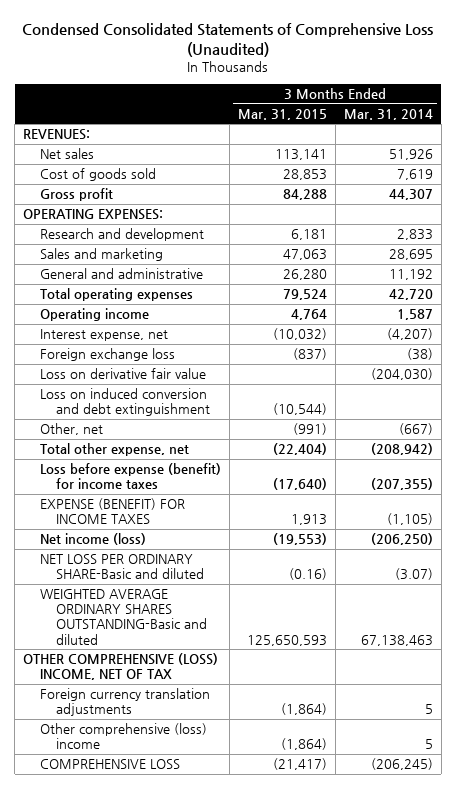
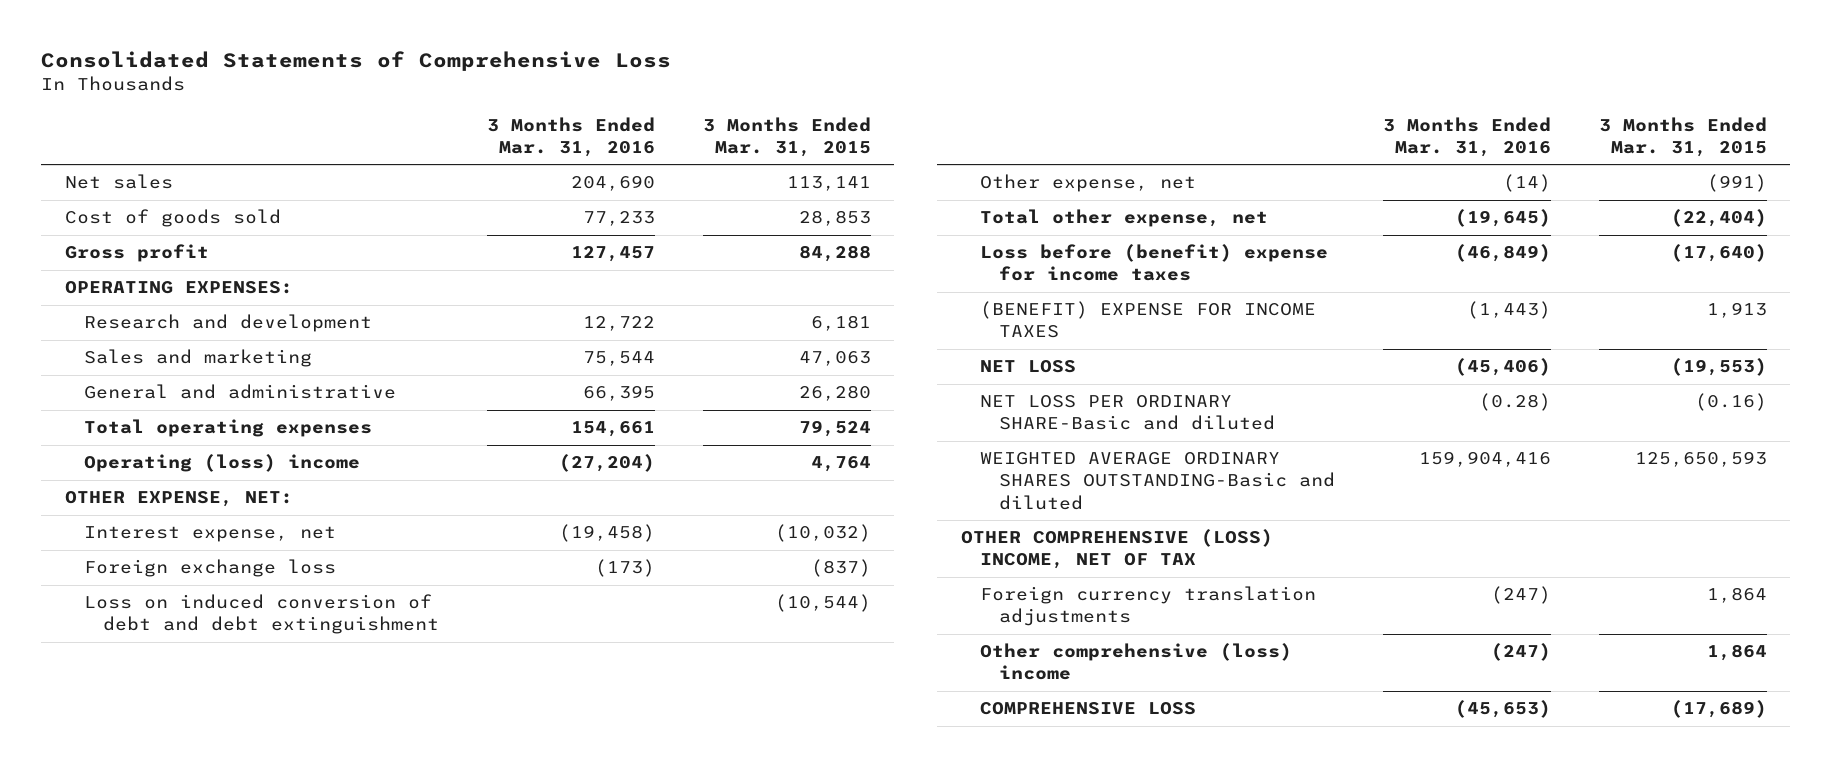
- Condensed Consolidated Statements of Comprehensive Loss (Unaudited)
+ Consolidated Statements of Comprehensive Loss
- | 3 Months Ended Mar. 31, 2015 | 3 Months Ended Mar. 31, 2014
+ | 3 Months Ended Mar. 31, 2016 | 3 Months Ended Mar. 31, 2015
- REVENUES:
- Operating income | 4,764 | 1,587
+ Operating (loss) income | (27,204) | 4,764
+ OTHER EXPENSE, NET:
- Loss on derivative fair value | | (204,030)
- Loss on induced conversion and debt extinguishment | (10,544) |
- Other, net | (991) | (667)
+ Loss on induced conversion of debt and debt extinguishment | | (10,544)
+ Other expense, net | (14) | (991)
- Loss before expense (benefit) for income taxes | (17,640) | (207,355)
- EXPENSE (BENEFIT) FOR INCOME TAXES | 1,913 | (1,105)
- Net income (loss) | (19,553) | (206,250)
+ Loss before (benefit) expense for income taxes | (46,849) | (17,640)
+ (BENEFIT) EXPENSE FOR INCOME TAXES | (1,443) | 1,913
+ NET LOSS | (45,406) | (19,553)
- Foreign currency translation adjustments | (1,864) | 5
- Other comprehensive (loss) income | (1,864) | 5
- COMPREHENSIVE LOSS | (21,417) | (206,245)
+ Foreign currency translation adjustments | (247) | 1,864
+ Other comprehensive (loss) income | (247) | 1,864
+ COMPREHENSIVE LOSS | (45,653) | (17,689)

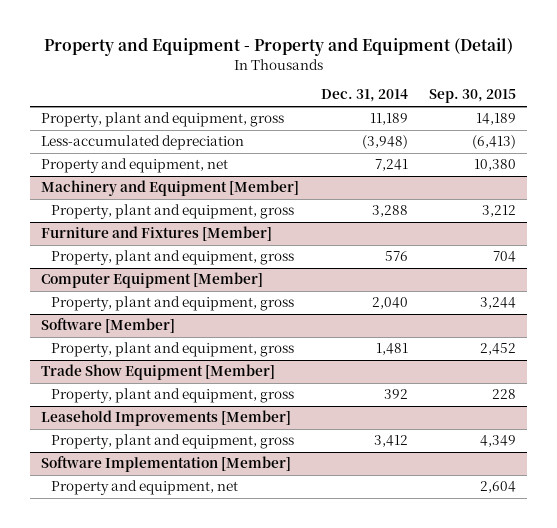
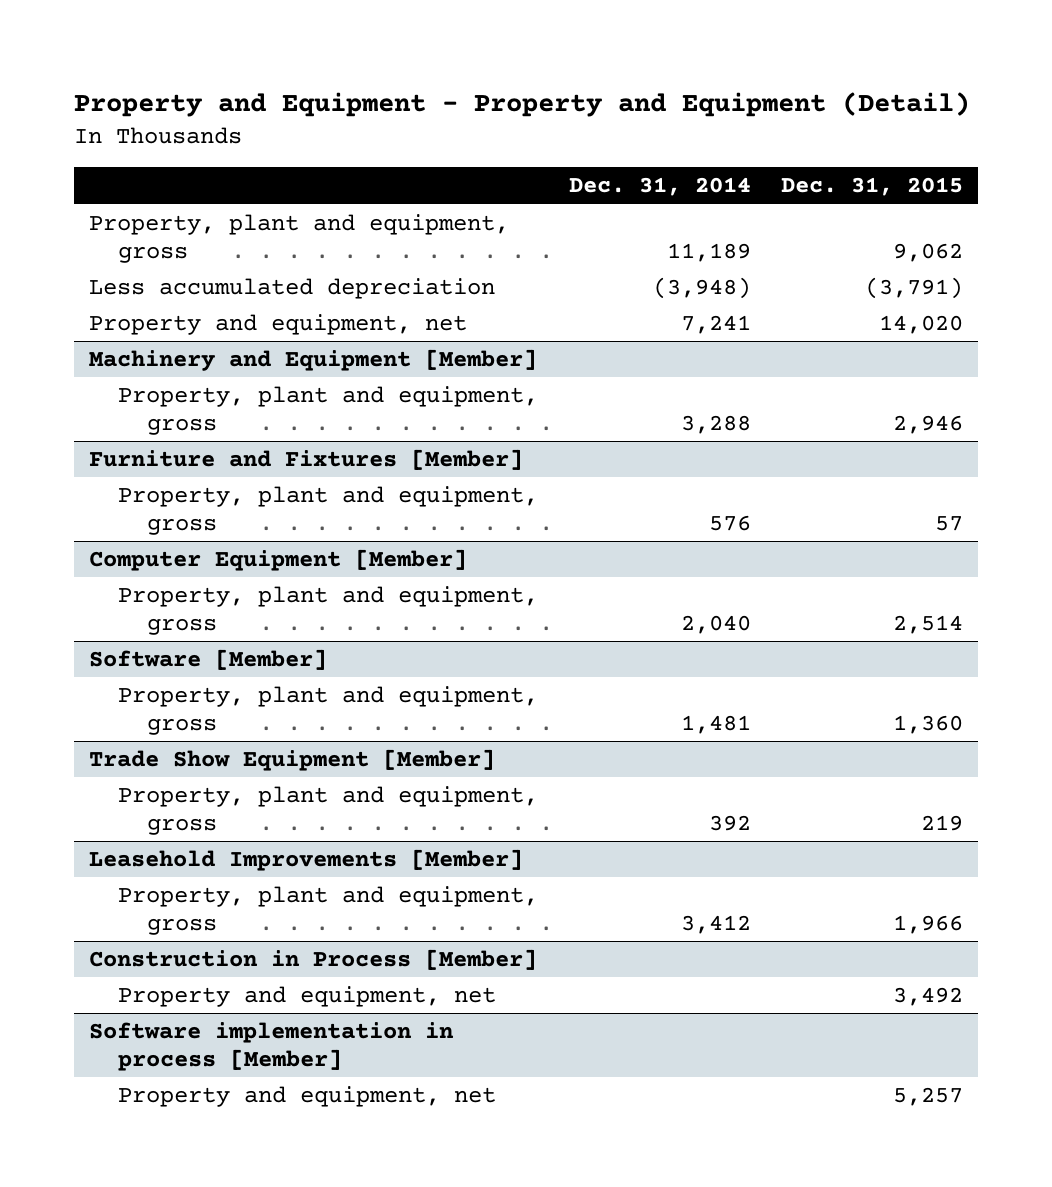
- | Dec. 31, 2014 | Sep. 30, 2015
+ | Dec. 31, 2014 | Dec. 31, 2015
- Less-accumulated depreciation | (3,948) | (6,413)
+ Less accumulated depreciation | (3,948) | (3,791)
- Software Implementation [Member]
+ Construction in Process [Member]
+ Software implementation in process [Member]
+ Property and equipment, net | | 5,257

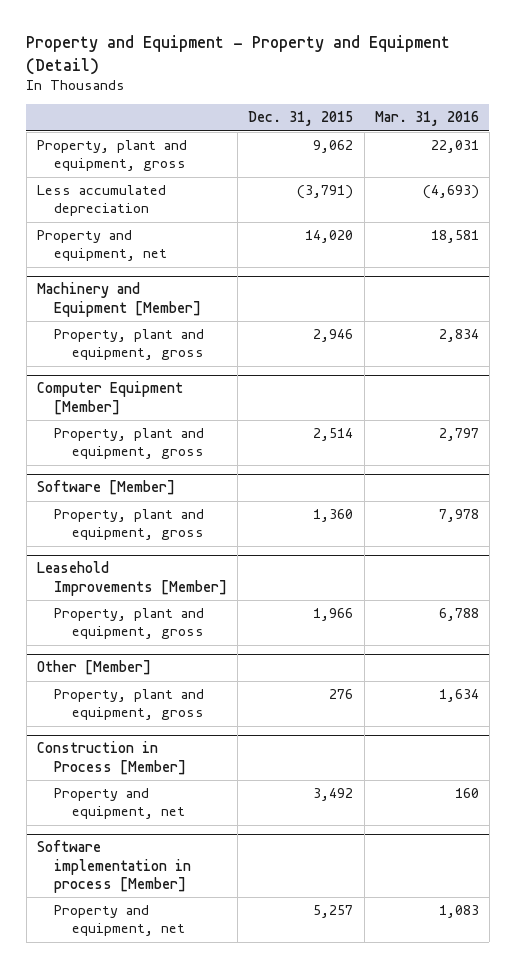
- | Dec. 31, 2014 | Dec. 31, 2015
+ | Dec. 31, 2015 | Mar. 31, 2016
- Furniture and Fixtures [Member]
- Property, plant and equipment, gross | 576 | 57
- Trade Show Equipment [Member]
- Property, plant and equipment, gross | 392 | 219
+ Other [Member]
+ Property, plant and equipment, gross | 276 | 1,634

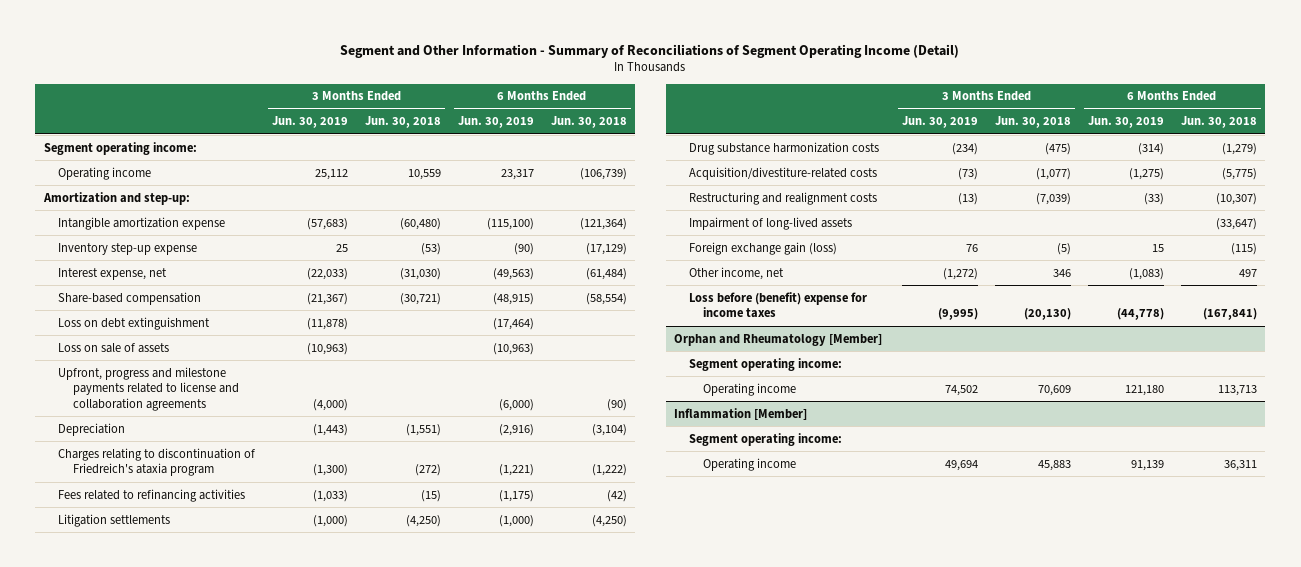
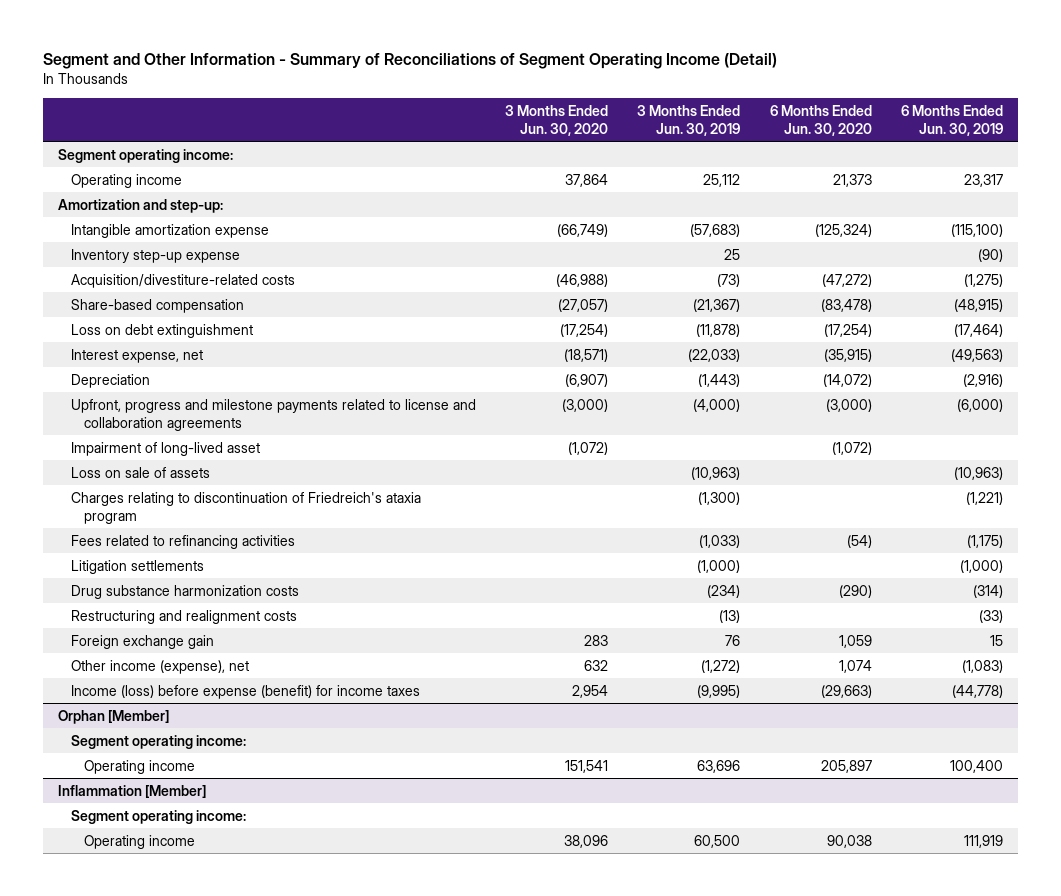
- | 3 Months Ended Jun. 30, 2019 | 3 Months Ended Jun. 30, 2018 | 6 Months Ended Jun. 30, 2019 | 6 Months Ended Jun. 30, 2018
+ | 3 Months Ended Jun. 30, 2020 | 3 Months Ended Jun. 30, 2019 | 6 Months Ended Jun. 30, 2020 | 6 Months Ended Jun. 30, 2019
moved up: Acquisition/divestiture-related costs | (46,988) | (73) | (47,272) | (1,275)
moved down: Interest expense, net | (18,571) | (22,033) | (35,915) | (49,563)
moved down: Upfront, progress and milestone payments related to license and collaboration agreements | (3,000) | (4,000) | (3,000) | (6,000)
+ Impairment of long-lived asset | (1,072) | | (1,072) |
moved down: Loss on sale of assets | | (10,963) | | (10,963)
- Impairment of long-lived assets | | | | (33,647)
- Foreign exchange gain (loss) | 76 | (5) | 15 | (115)
- Other income, net | (1,272) | 346 | (1,083) | 497
- Loss before (benefit) expense for income taxes | (9,995) | (20,130) | (44,778) | (167,841)
- Orphan and Rheumatology [Member]
+ Foreign exchange gain | 283 | 76 | 1,059 | 15
+ Other income (expense), net | 632 | (1,272) | 1,074 | (1,083)
+ Income (loss) before expense (benefit) for income taxes | 2,954 | (9,995) | (29,663) | (44,778)
+ Orphan [Member]
- Operating income | 74,502 | 70,609 | 121,180 | 113,713
+ Operating income | 151,541 | 63,696 | 205,897 | 100,400
@ Inflammation [Member]
- Operating income | 49,694 | 45,883 | 91,139 | 36,311
+ Operating income | 38,096 | 60,500 | 90,038 | 111,919

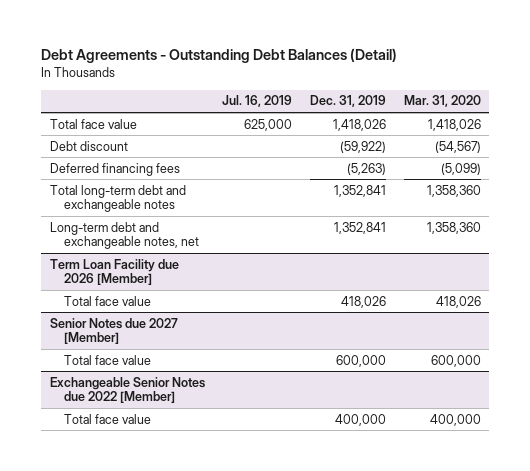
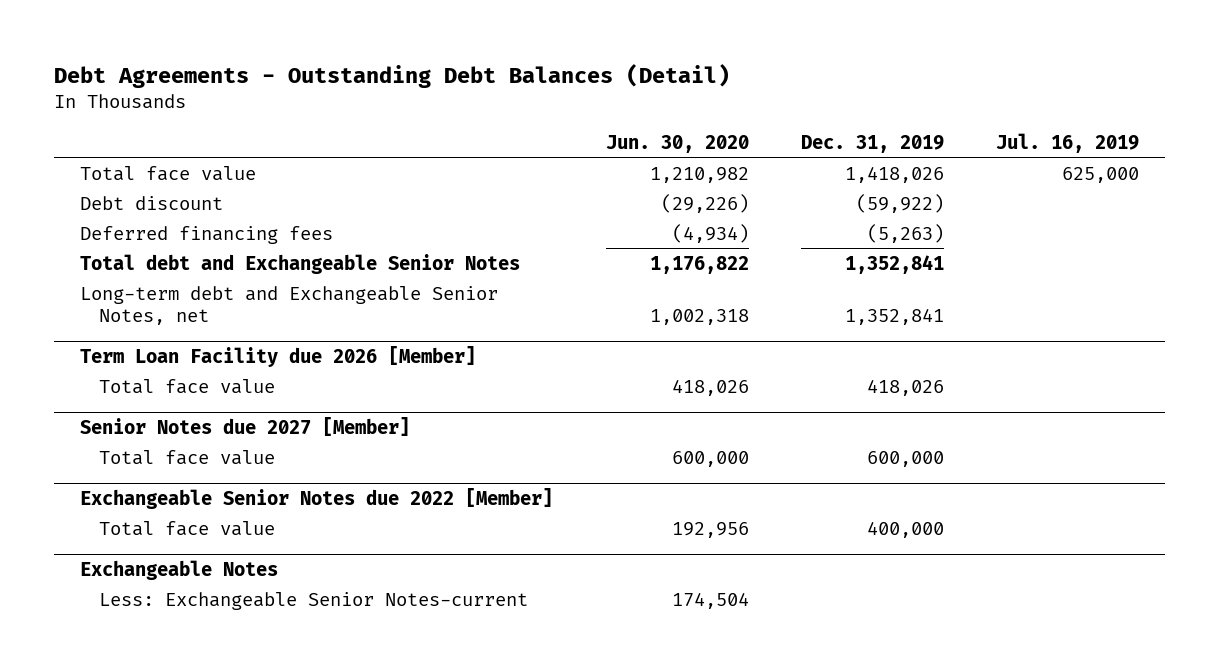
- | Jul. 16, 2019 | Dec. 31, 2019 | Mar. 31, 2020
+ | Jun. 30, 2020 | Dec. 31, 2019 | Jul. 16, 2019
- Total long-term debt and exchangeable notes | | 1,352,841 | 1,358,360
- Long-term debt and exchangeable notes, net | | 1,352,841 | 1,358,360
+ Total debt and Exchangeable Senior Notes | 1,176,822 | 1,352,841 |
+ Long-term debt and Exchangeable Senior Notes, net | 1,002,318 | 1,352,841 |
+ Exchangeable Notes
+ Less: Exchangeable Senior Notes-current | 174,504 | |

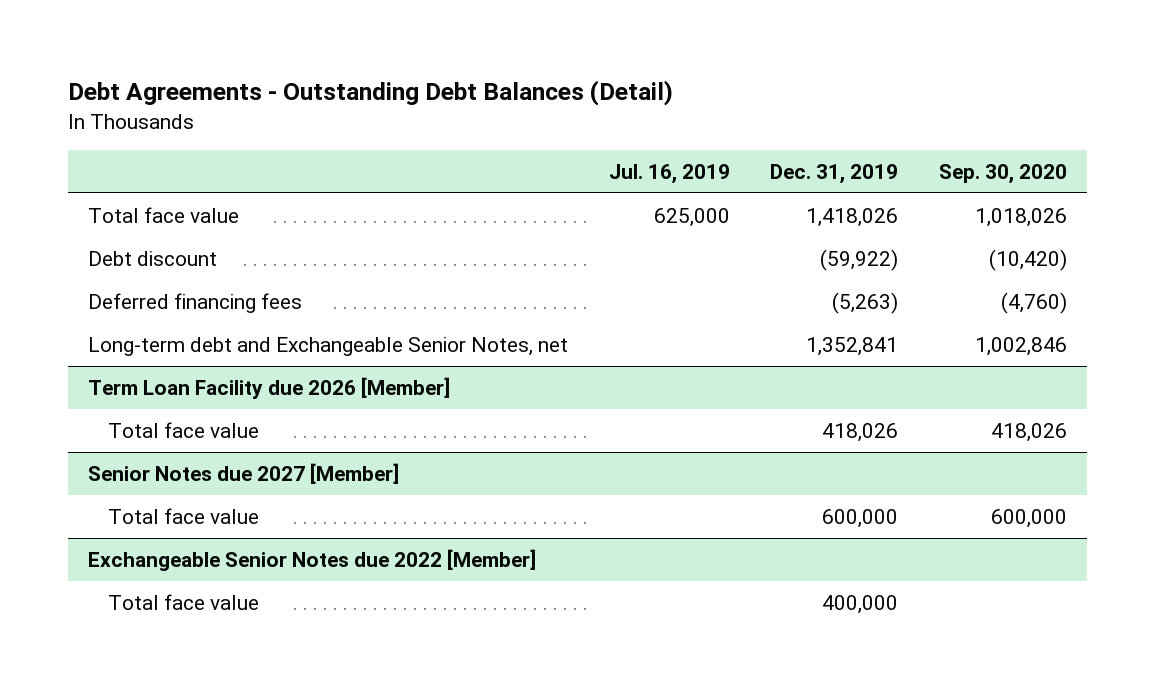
- | Jun. 30, 2020 | Dec. 31, 2019 | Jul. 16, 2019
+ | Jul. 16, 2019 | Dec. 31, 2019 | Sep. 30, 2020
- Total debt and Exchangeable Senior Notes | 1,176,822 | 1,352,841 |
- Exchangeable Notes
- Less: Exchangeable Senior Notes-current | 174,504 | |

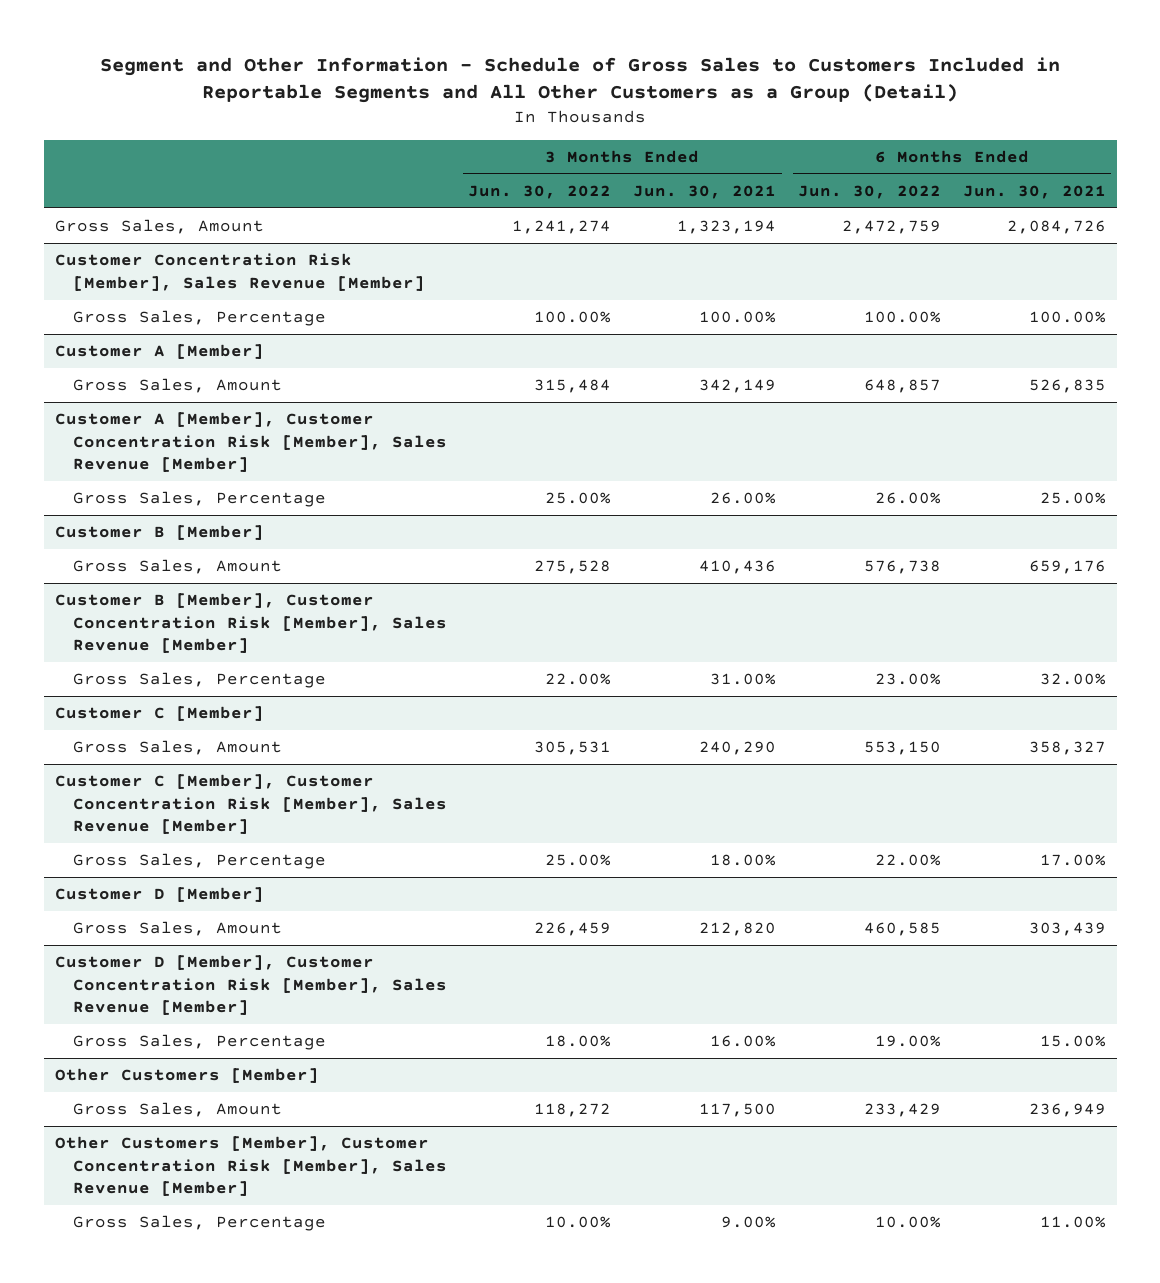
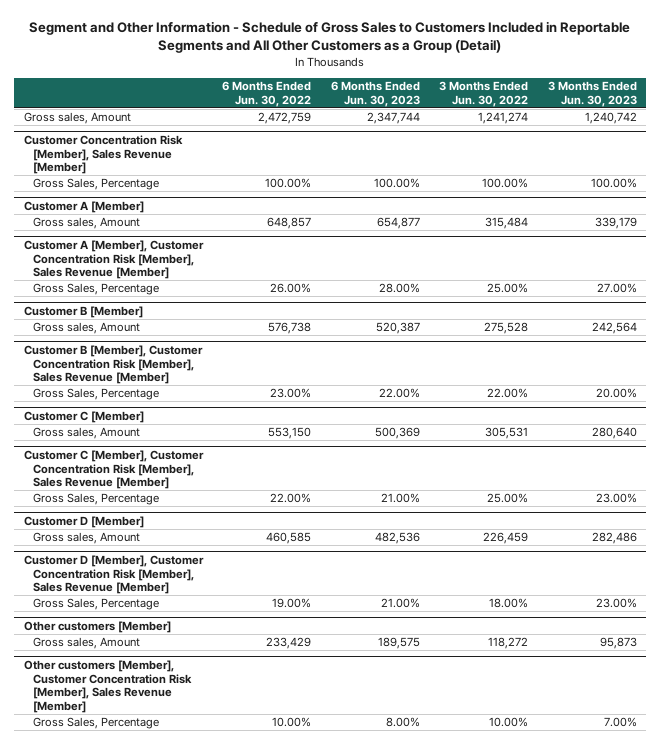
- | 3 Months Ended Jun. 30, 2022 | 3 Months Ended Jun. 30, 2021 | 6 Months Ended Jun. 30, 2022 | 6 Months Ended Jun. 30, 2021
+ | 6 Months Ended Jun. 30, 2022 | 6 Months Ended Jun. 30, 2023 | 3 Months Ended Jun. 30, 2022 | 3 Months Ended Jun. 30, 2023
- Gross Sales, Amount | 1,241,274 | 1,323,194 | 2,472,759 | 2,084,726
+ Gross sales, Amount | 2,472,759 | 2,347,744 | 1,241,274 | 1,240,742
@ Customer A [Member]
- Gross Sales, Amount | 315,484 | 342,149 | 648,857 | 526,835
+ Gross sales, Amount | 648,857 | 654,877 | 315,484 | 339,179
@ Customer B [Member]
- Gross Sales, Amount | 275,528 | 410,436 | 576,738 | 659,176
+ Gross sales, Amount | 576,738 | 520,387 | 275,528 | 242,564
@ Customer C [Member]
- Gross Sales, Amount | 305,531 | 240,290 | 553,150 | 358,327
+ Gross sales, Amount | 553,150 | 500,369 | 305,531 | 280,640
@ Customer D [Member]
- Gross Sales, Amount | 226,459 | 212,820 | 460,585 | 303,439
+ Gross sales, Amount | 460,585 | 482,536 | 226,459 | 282,486
- Other Customers [Member]
- Gross Sales, Amount | 118,272 | 117,500 | 233,429 | 236,949
- Other Customers [Member], Customer Concentration Risk [Member], Sales Revenue [Member]
+ Other customers [Member]
+ Gross sales, Amount | 233,429 | 189,575 | 118,272 | 95,873
+ Other customers [Member], Customer Concentration Risk [Member], Sales Revenue [Member]

